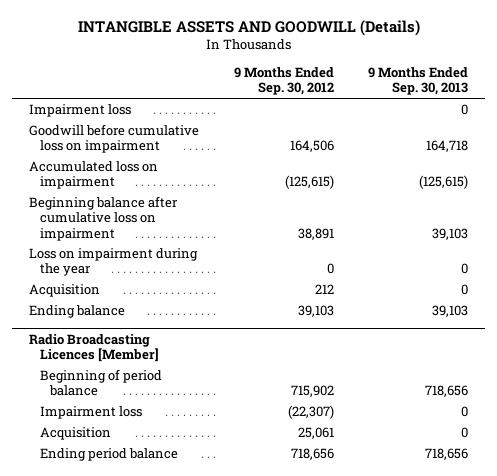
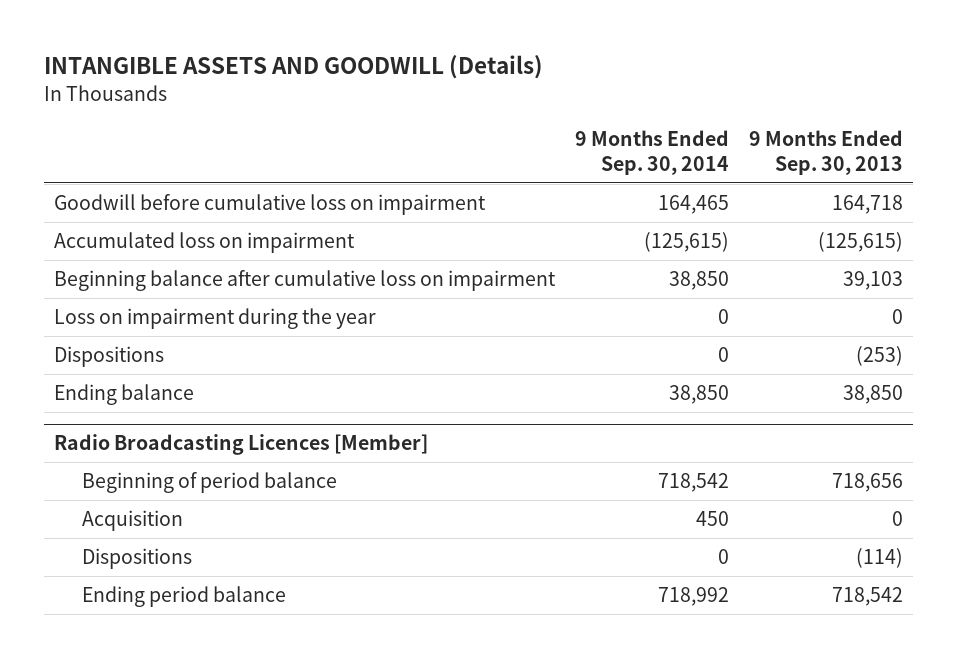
- | 9 Months Ended Sep. 30, 2012 | 9 Months Ended Sep. 30, 2013
+ | 9 Months Ended Sep. 30, 2014 | 9 Months Ended Sep. 30, 2013
- Impairment loss | | 0
- Acquisition | 212 | 0
- Ending balance | 39,103 | 39,103
+ Dispositions | 0 | (253)
+ Ending balance | 38,850 | 38,850
@ Radio Broadcasting Licences [Member]
- Impairment loss | (22,307) | 0
- Ending period balance | 718,656 | 718,656
+ Dispositions | 0 | (114)
+ Ending period balance | 718,992 | 718,542

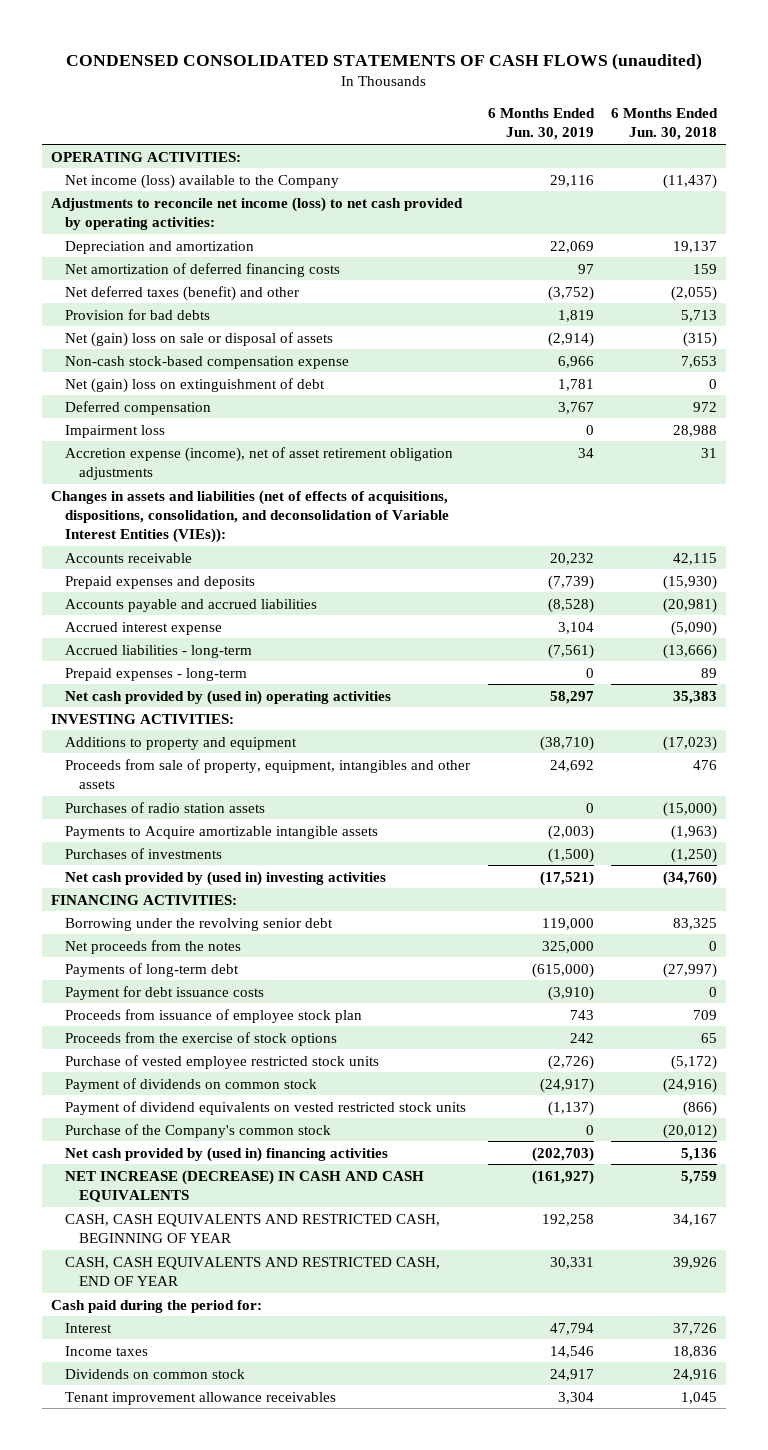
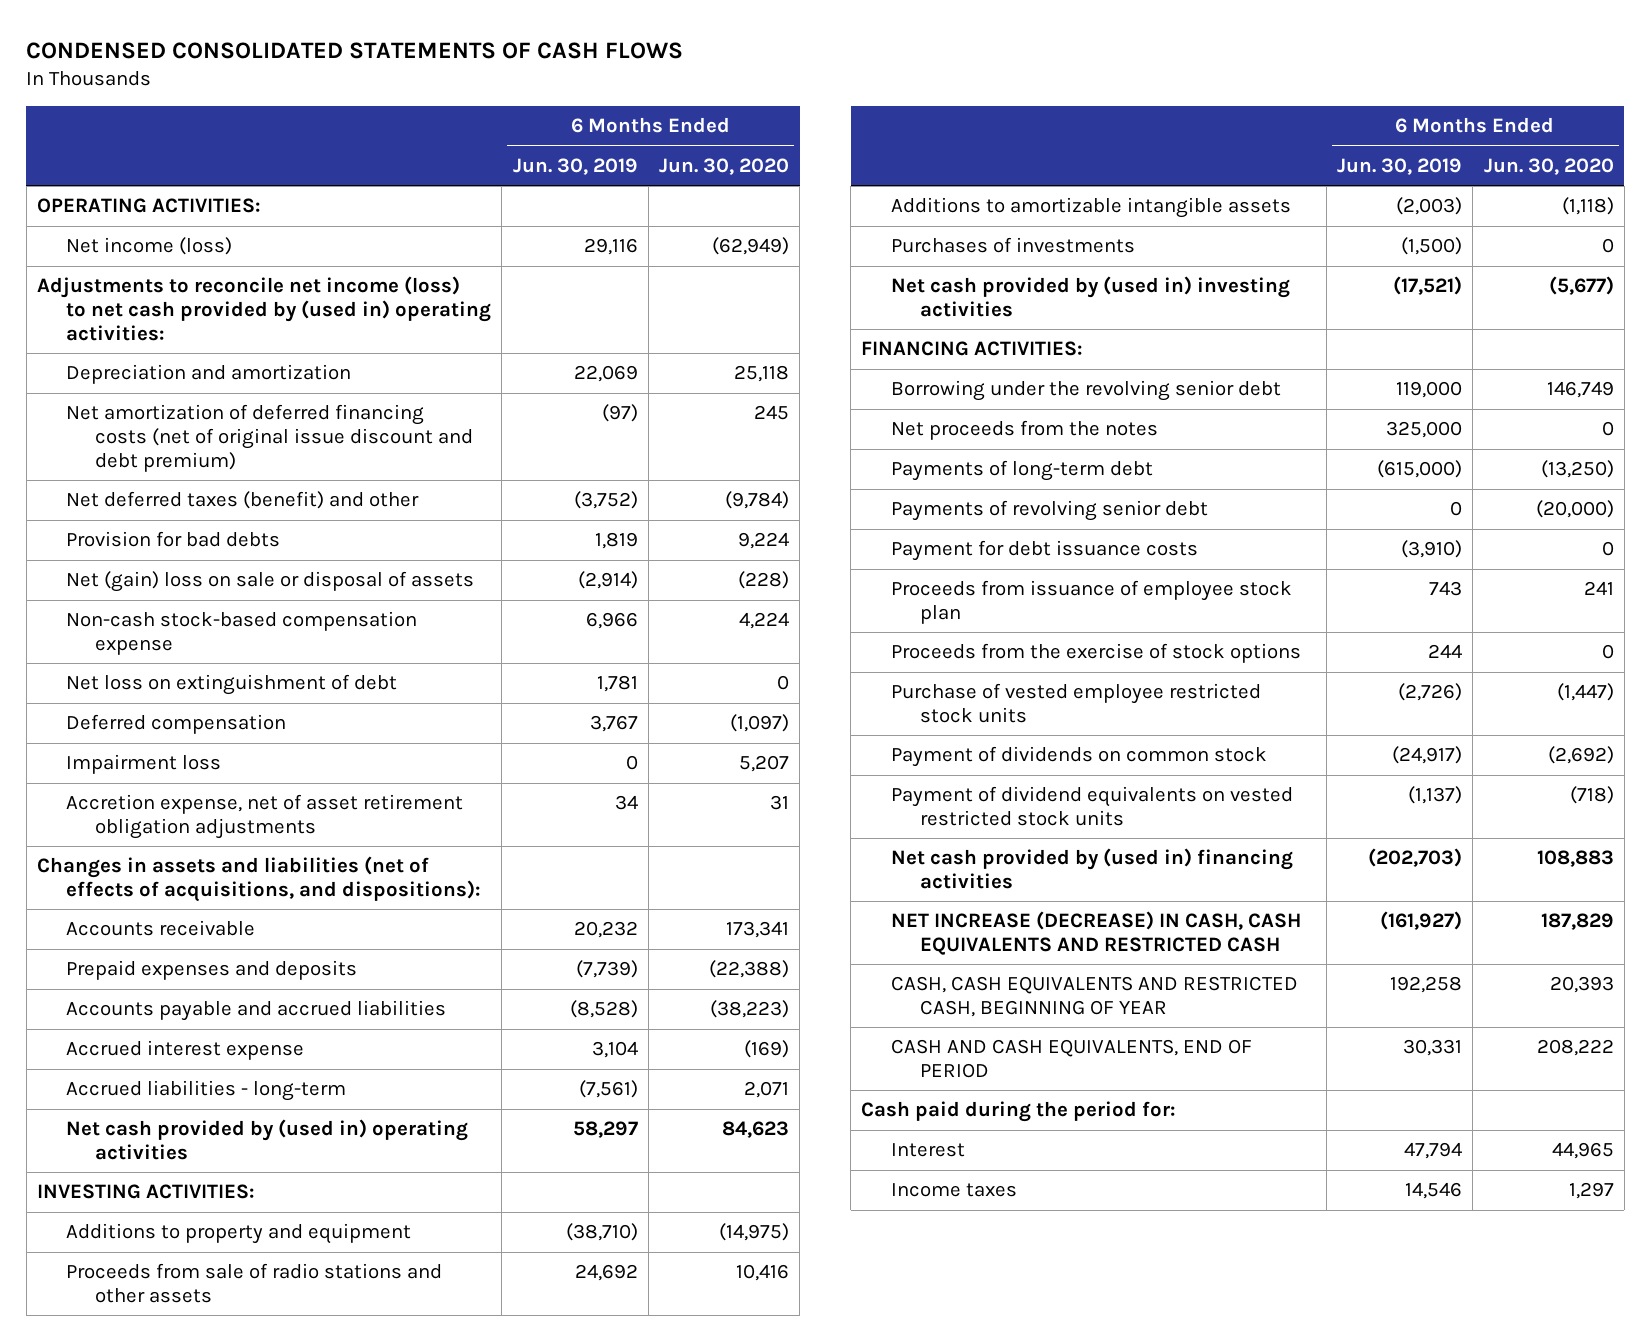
- CONDENSED CONSOLIDATED STATEMENTS OF CASH FLOWS (unaudited)
+ CONDENSED CONSOLIDATED STATEMENTS OF CASH FLOWS
- | 6 Months Ended Jun. 30, 2019 | 6 Months Ended Jun. 30, 2018
+ | 6 Months Ended Jun. 30, 2019 | 6 Months Ended Jun. 30, 2020
- Net income (loss) available to the Company | 29,116 | (11,437)
- Adjustments to reconcile net income (loss) to net cash provided by operating activities:
+ Net income (loss) | 29,116 | (62,949)
+ Adjustments to reconcile net income (loss) to net cash provided by (used in) operating activities:
- Net amortization of deferred financing costs | 97 | 159
+ Net amortization of deferred financing costs (net of original issue discount and debt premium) | (97) | 245
- Net (gain) loss on extinguishment of debt | 1,781 | 0
+ Net loss on extinguishment of debt | 1,781 | 0
- Accretion expense (income), net of asset retirement obligation adjustments | 34 | 31
- Changes in assets and liabilities (net of effects of acquisitions, dispositions, consolidation, and deconsolidation of Variable Interest Entities (VIEs)):
+ Accretion expense, net of asset retirement obligation adjustments | 34 | 31
+ Changes in assets and liabilities (net of effects of acquisitions, and dispositions):
- Prepaid expenses - long-term | 0 | 89
- Proceeds from sale of property, equipment, intangibles and other assets | 24,692 | 476
- Purchases of radio station assets | 0 | (15,000)
- Payments to Acquire amortizable intangible assets | (2,003) | (1,963)
+ Proceeds from sale of radio stations and other assets | 24,692 | 10,416
+ Additions to amortizable intangible assets | (2,003) | (1,118)
+ Payments of revolving senior debt | 0 | (20,000)
- Proceeds from the exercise of stock options | 242 | 65
+ Proceeds from the exercise of stock options | 244 | 0
- Purchase of the Company's common stock | 0 | (20,012)
- NET INCREASE (DECREASE) IN CASH AND CASH EQUIVALENTS | (161,927) | 5,759
+ NET INCREASE (DECREASE) IN CASH, CASH EQUIVALENTS AND RESTRICTED CASH | (161,927) | 187,829
- CASH, CASH EQUIVALENTS AND RESTRICTED CASH, END OF YEAR | 30,331 | 39,926
+ CASH AND CASH EQUIVALENTS, END OF PERIOD | 30,331 | 208,222
- Dividends on common stock | 24,917 | 24,916
- Tenant improvement allowance receivables | 3,304 | 1,045

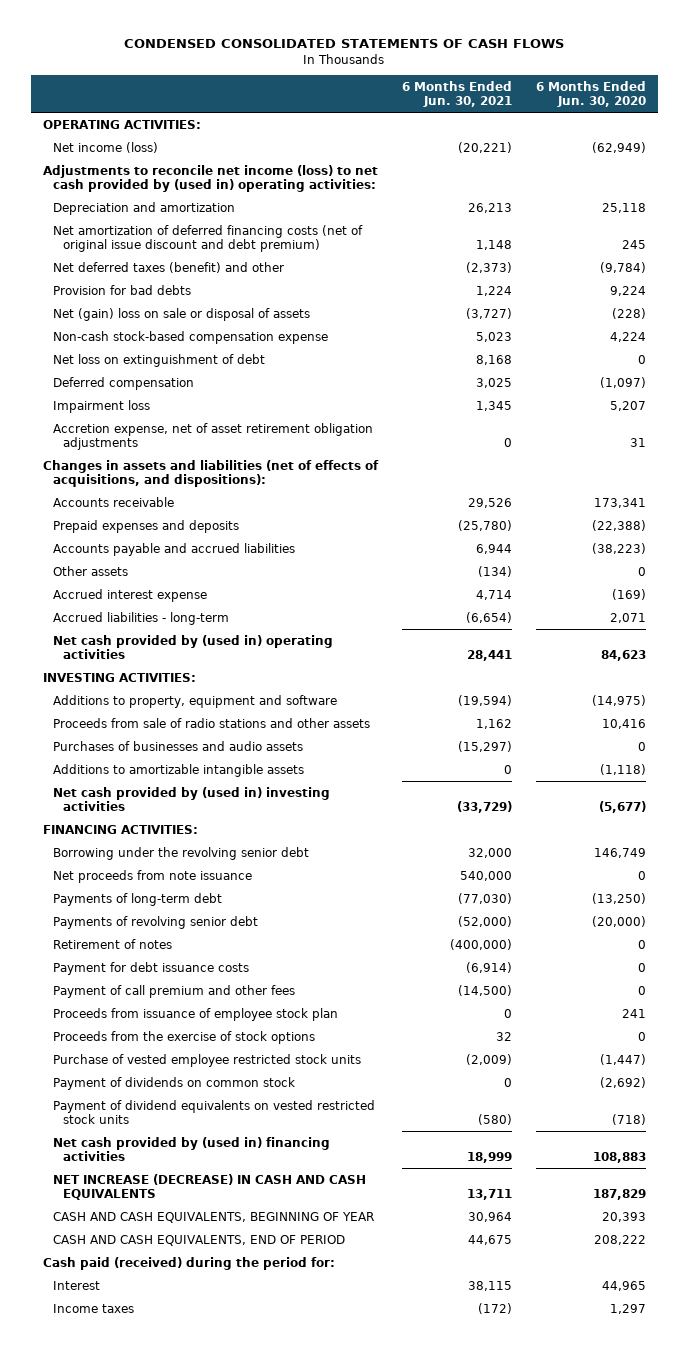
- | 6 Months Ended Jun. 30, 2019 | 6 Months Ended Jun. 30, 2020
+ | 6 Months Ended Jun. 30, 2021 | 6 Months Ended Jun. 30, 2020
+ Other assets | (134) | 0
- Additions to property and equipment | (38,710) | (14,975)
+ Additions to property, equipment and software | (19,594) | (14,975)
+ Purchases of businesses and audio assets | (15,297) | 0
- Purchases of investments | (1,500) | 0
- Net proceeds from the notes | 325,000 | 0
+ Net proceeds from note issuance | 540,000 | 0
+ Retirement of notes | (400,000) | 0
+ Payment of call premium and other fees | (14,500) | 0
- NET INCREASE (DECREASE) IN CASH, CASH EQUIVALENTS AND RESTRICTED CASH | (161,927) | 187,829
- CASH, CASH EQUIVALENTS AND RESTRICTED CASH, BEGINNING OF YEAR | 192,258 | 20,393
+ NET INCREASE (DECREASE) IN CASH AND CASH EQUIVALENTS | 13,711 | 187,829
+ CASH AND CASH EQUIVALENTS, BEGINNING OF YEAR | 30,964 | 20,393
- Cash paid during the period for:
+ Cash paid (received) during the period for:

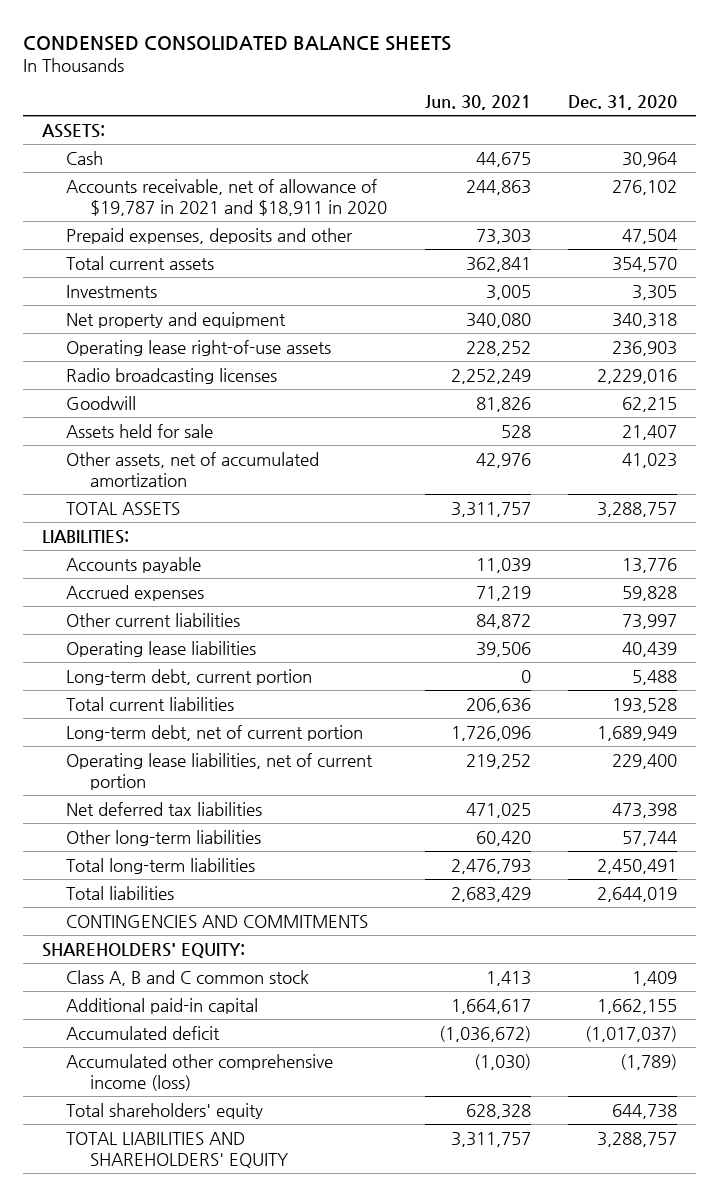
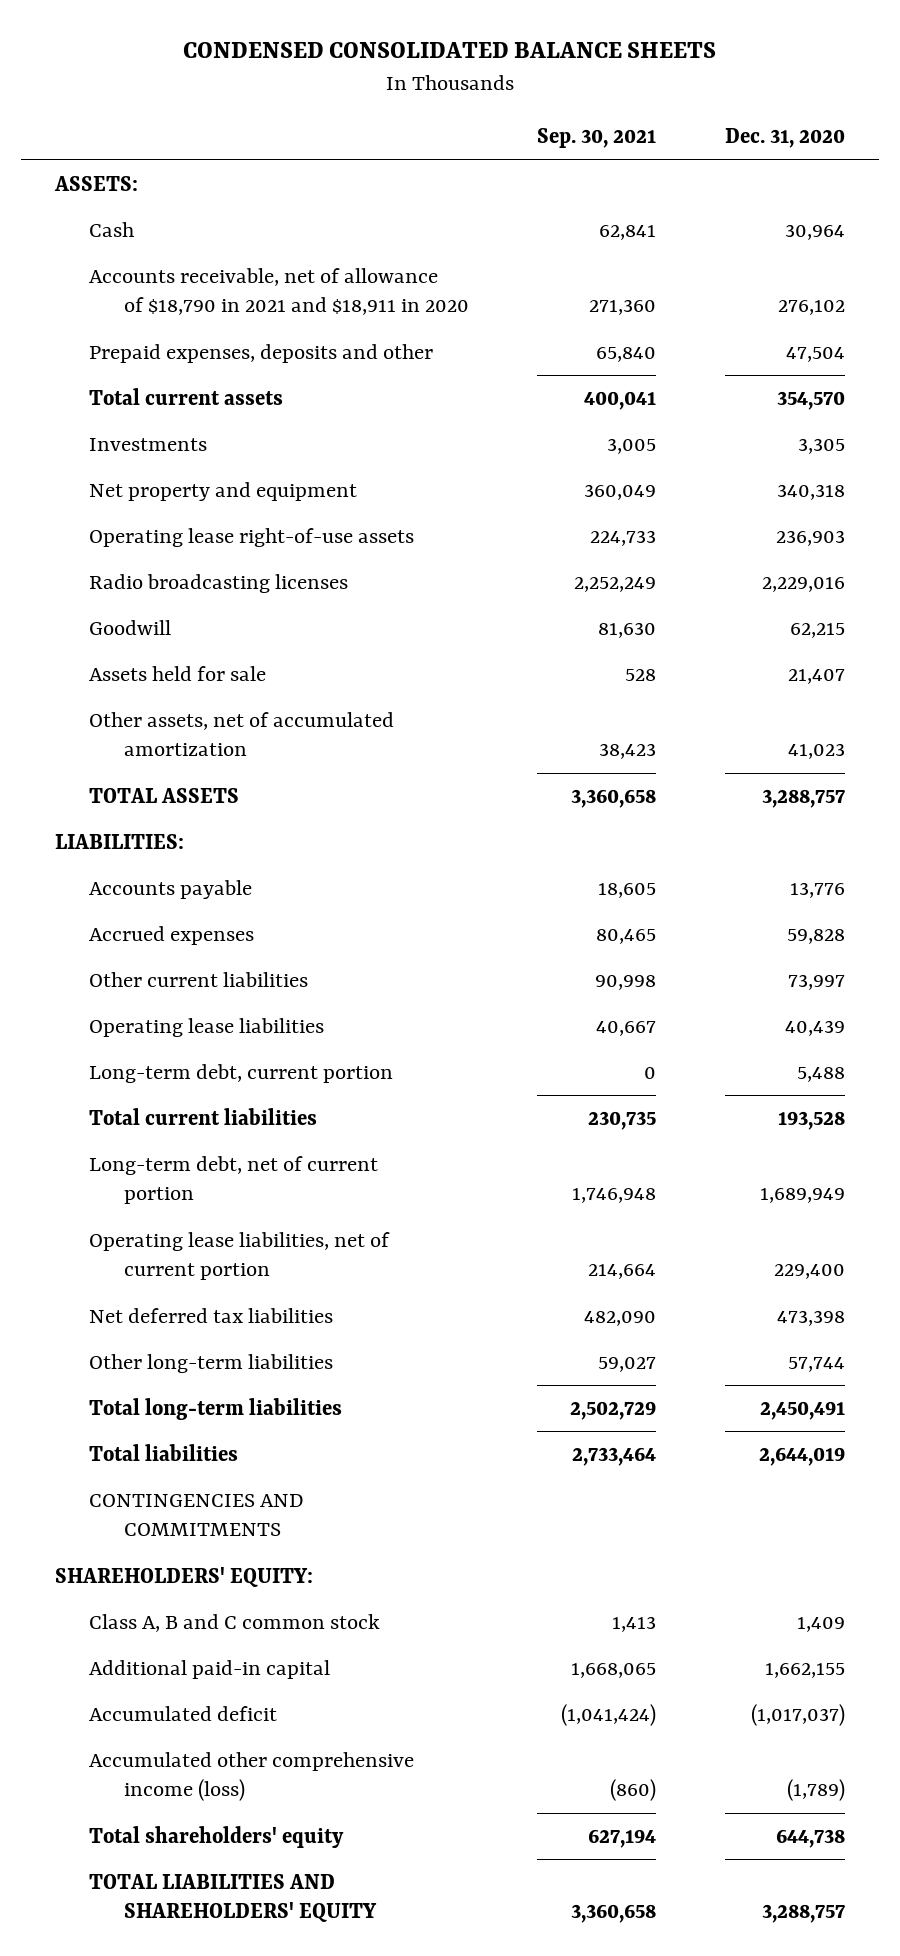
- | Jun. 30, 2021 | Dec. 31, 2020
+ | Sep. 30, 2021 | Dec. 31, 2020
- Accounts receivable, net of allowance of $19,787 in 2021 and $18,911 in 2020 | 244,863 | 276,102
+ Accounts receivable, net of allowance of $18,790 in 2021 and $18,911 in 2020 | 271,360 | 276,102

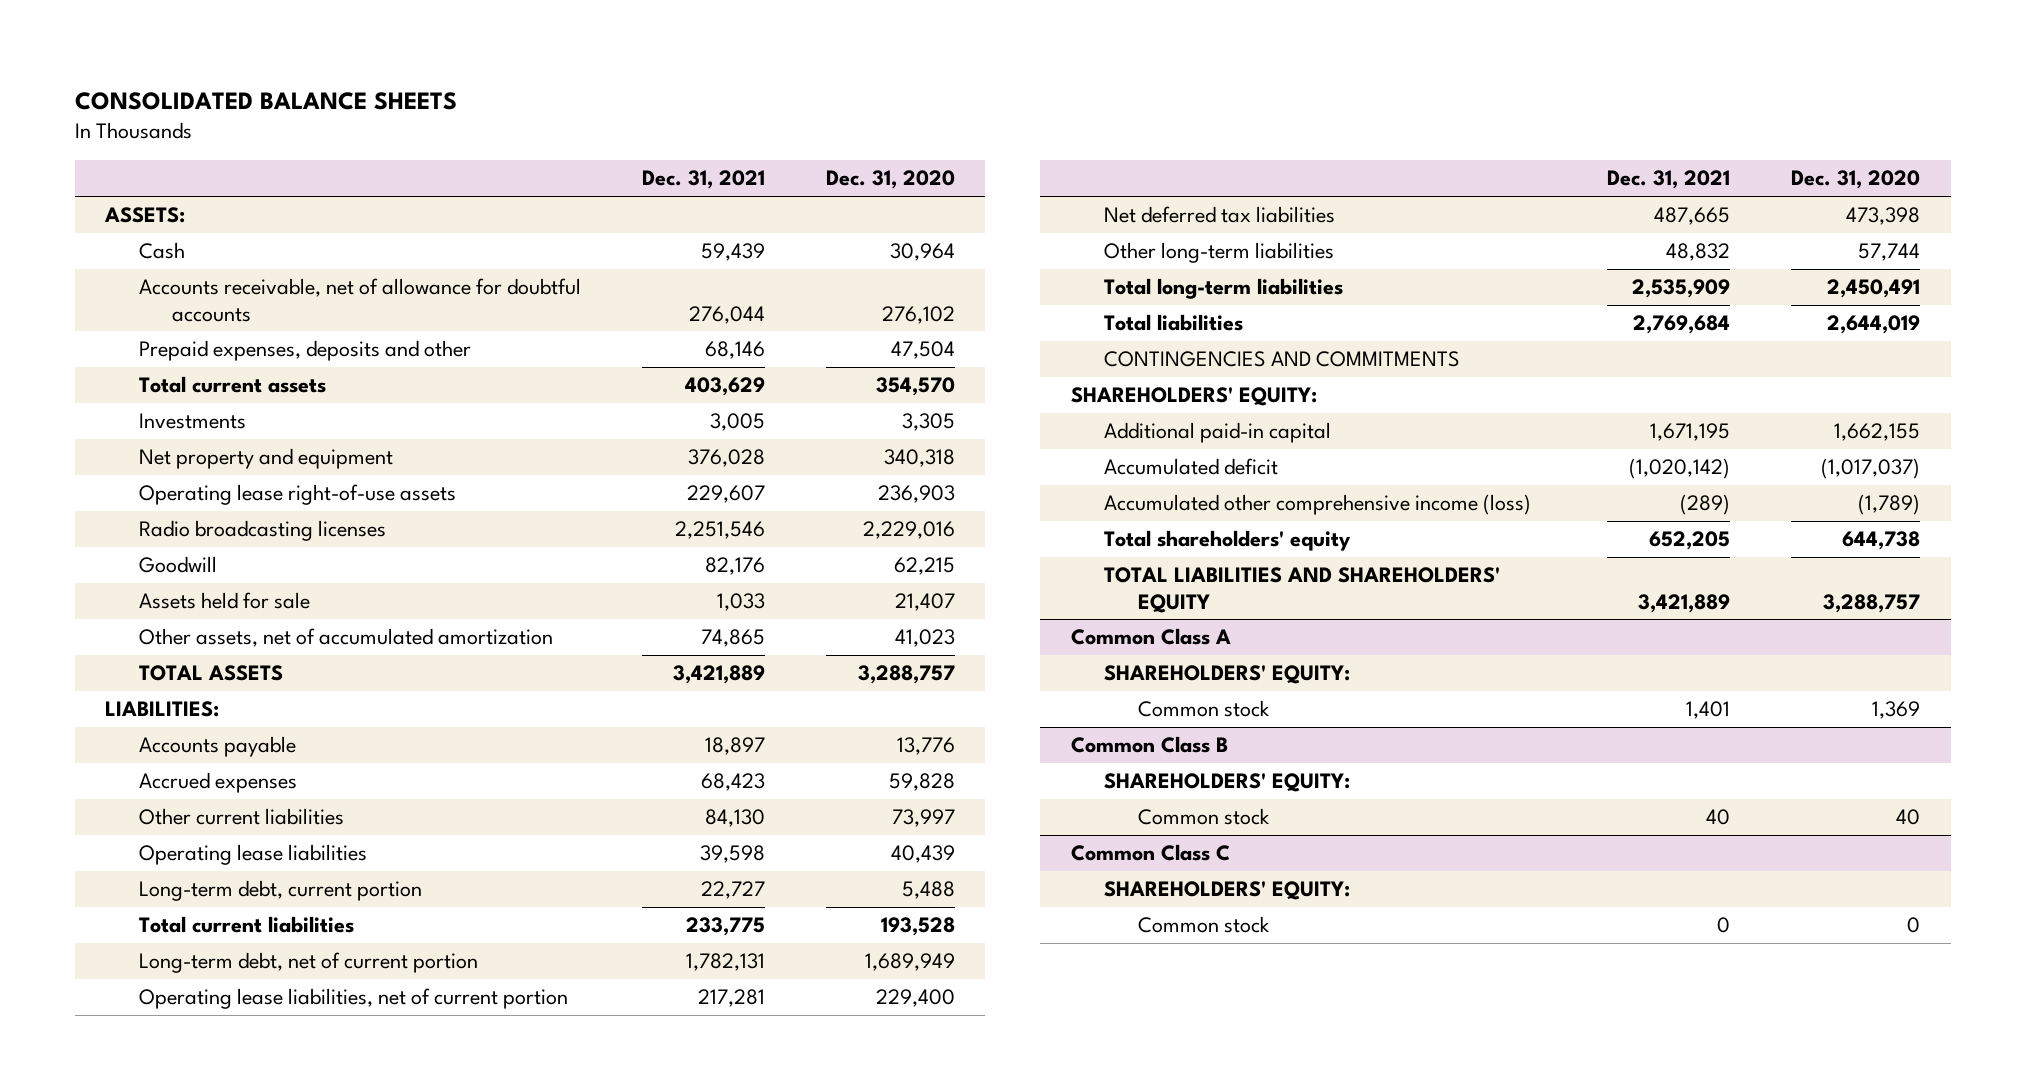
- CONDENSED CONSOLIDATED BALANCE SHEETS
+ CONSOLIDATED BALANCE SHEETS
- | Sep. 30, 2021 | Dec. 31, 2020
+ | Dec. 31, 2021 | Dec. 31, 2020
- Accounts receivable, net of allowance of $18,790 in 2021 and $18,911 in 2020 | 271,360 | 276,102
+ Accounts receivable, net of allowance for doubtful accounts | 276,044 | 276,102
- Class A, B and C common stock | 1,413 | 1,409
+ Common Class A
+ SHAREHOLDERS' EQUITY:
+ Common stock | 1,401 | 1,369
+ Common Class B
+ SHAREHOLDERS' EQUITY:
+ Common stock | 40 | 40
+ Common Class C
+ SHAREHOLDERS' EQUITY:
+ Common stock | 0 | 0

